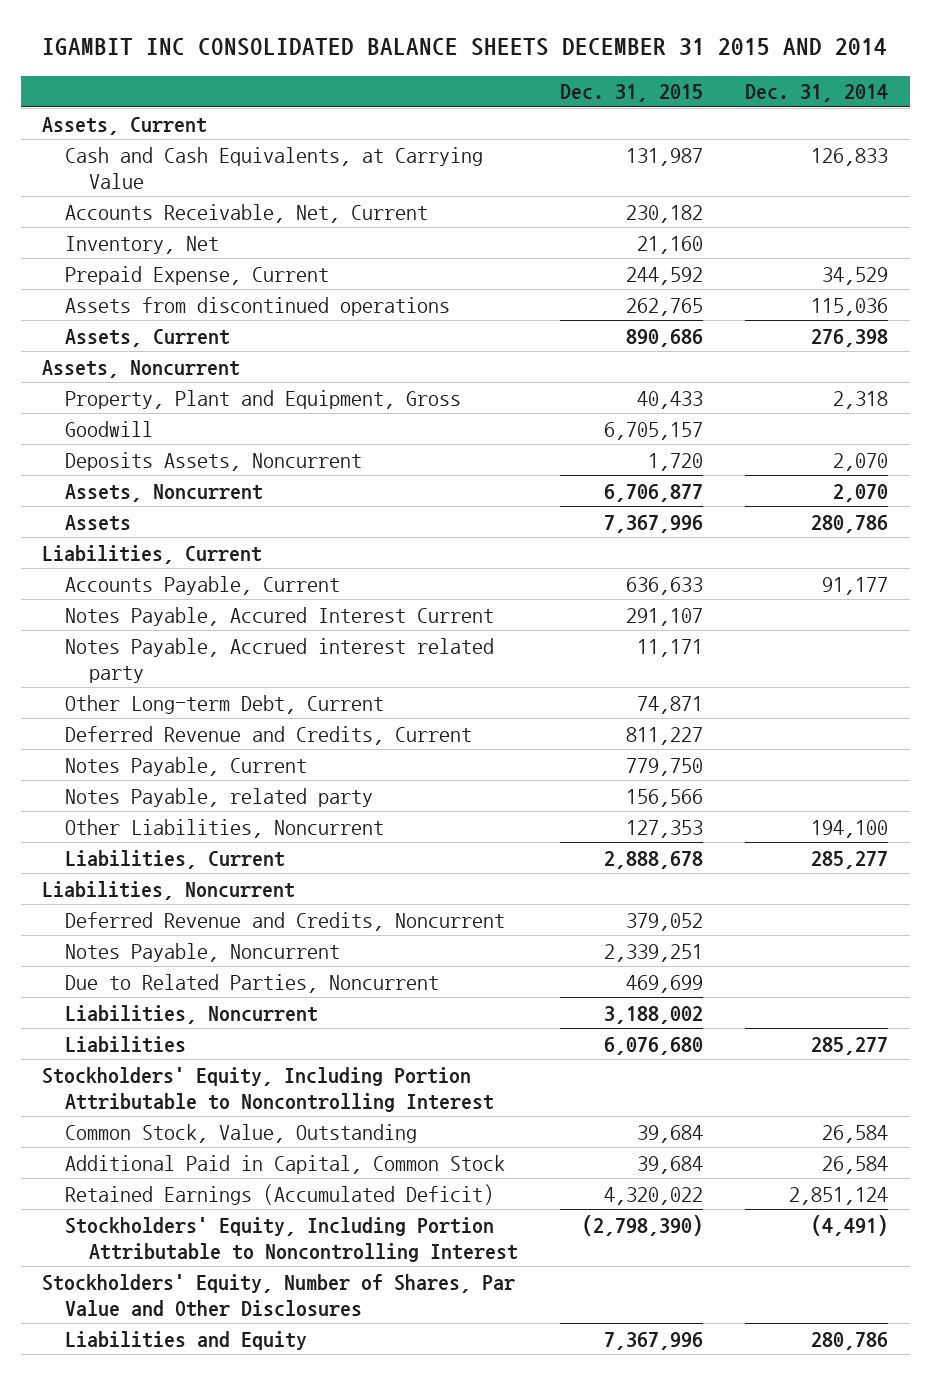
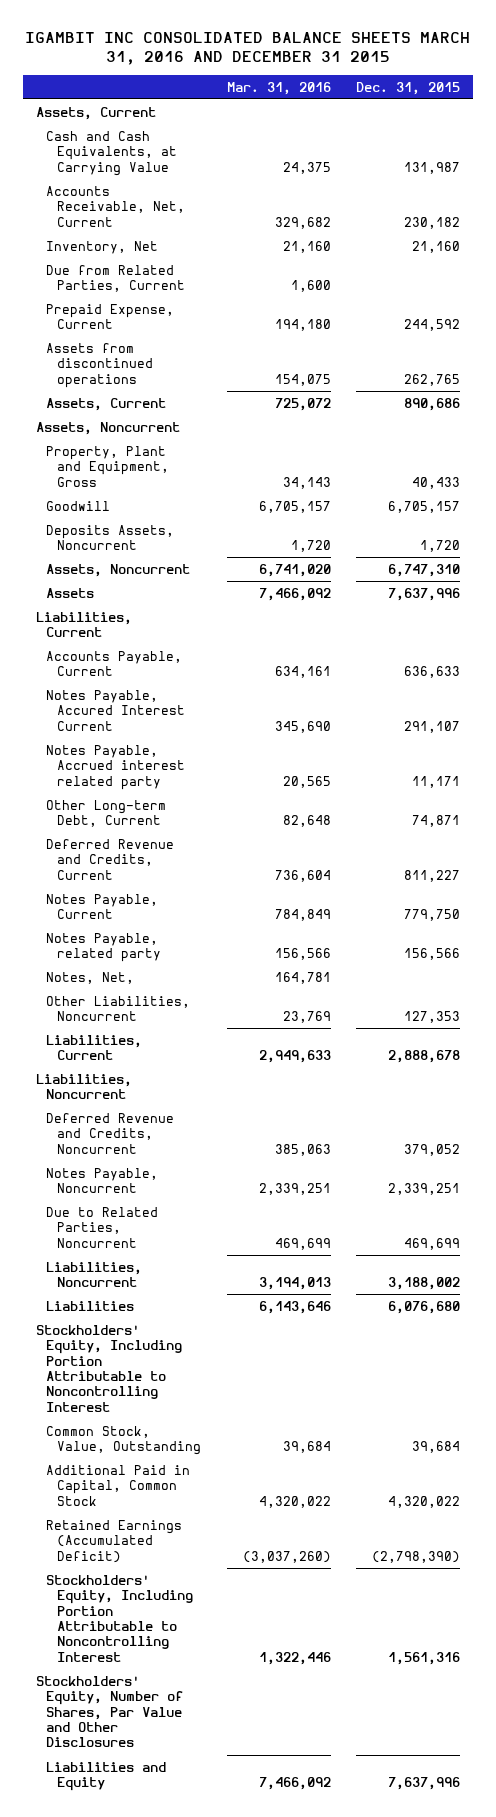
- IGAMBIT INC CONSOLIDATED BALANCE SHEETS DECEMBER 31 2015 AND 2014
+ IGAMBIT INC CONSOLIDATED BALANCE SHEETS MARCH 31, 2016 AND DECEMBER 31 2015
- | Dec. 31, 2015 | Dec. 31, 2014
+ | Mar. 31, 2016 | Dec. 31, 2015
+ Due from Related Parties, Current | 1,600 |
- Assets, Noncurrent | 6,706,877 | 2,070
- Assets | 7,367,996 | 280,786
+ Assets, Noncurrent | 6,741,020 | 6,747,310
+ Assets | 7,466,092 | 7,637,996
+ Notes, Net, | 164,781 |
- Additional Paid in Capital, Common Stock | 39,684 | 26,584
- Retained Earnings (Accumulated Deficit) | 4,320,022 | 2,851,124
- Stockholders' Equity, Including Portion Attributable to Noncontrolling Interest | (2,798,390) | (4,491)
+ Additional Paid in Capital, Common Stock | 4,320,022 | 4,320,022
+ Retained Earnings (Accumulated Deficit) | (3,037,260) | (2,798,390)
+ Stockholders' Equity, Including Portion Attributable to Noncontrolling Interest | 1,322,446 | 1,561,316
- Liabilities and Equity | 7,367,996 | 280,786
+ Liabilities and Equity | 7,466,092 | 7,637,996

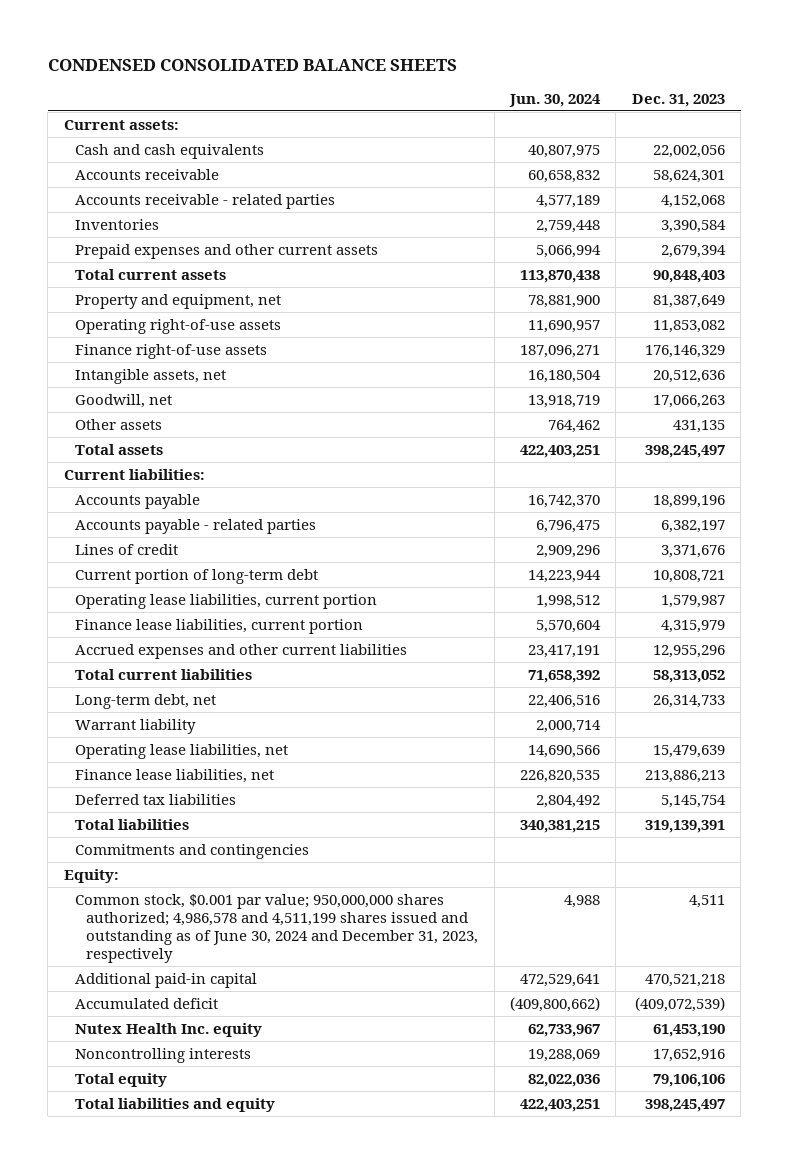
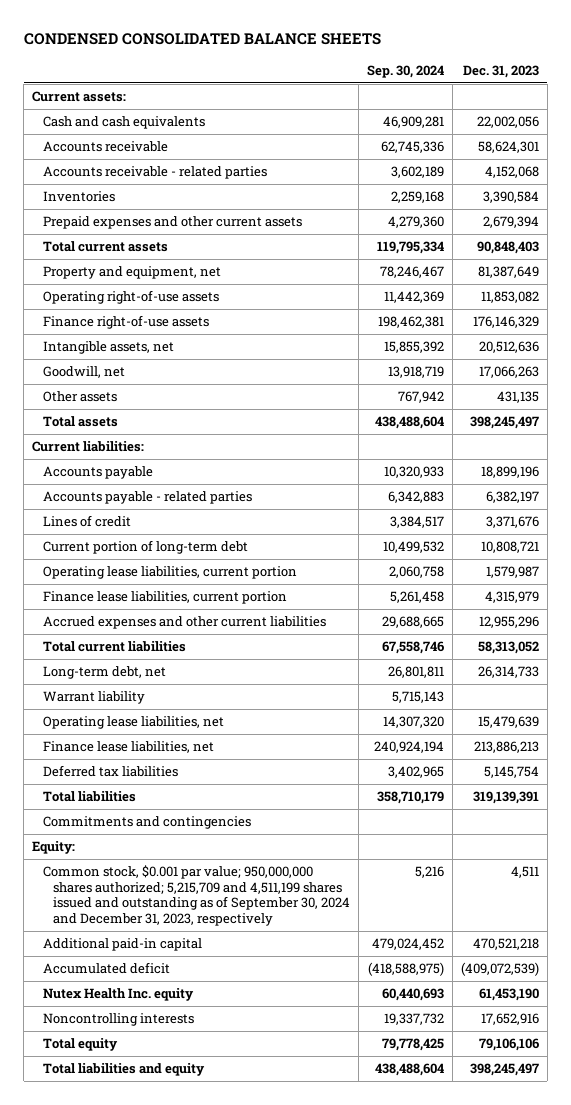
- | Jun. 30, 2024 | Dec. 31, 2023
+ | Sep. 30, 2024 | Dec. 31, 2023
- Common stock, $0.001 par value; 950,000,000 shares authorized; 4,986,578 and 4,511,199 shares issued and outstanding as of June 30, 2024 and December 31, 2023, respectively | 4,988 | 4,511
+ Common stock, $0.001 par value; 950,000,000 shares authorized; 5,215,709 and 4,511,199 shares issued and outstanding as of September 30, 2024 and December 31, 2023, respectively | 5,216 | 4,511

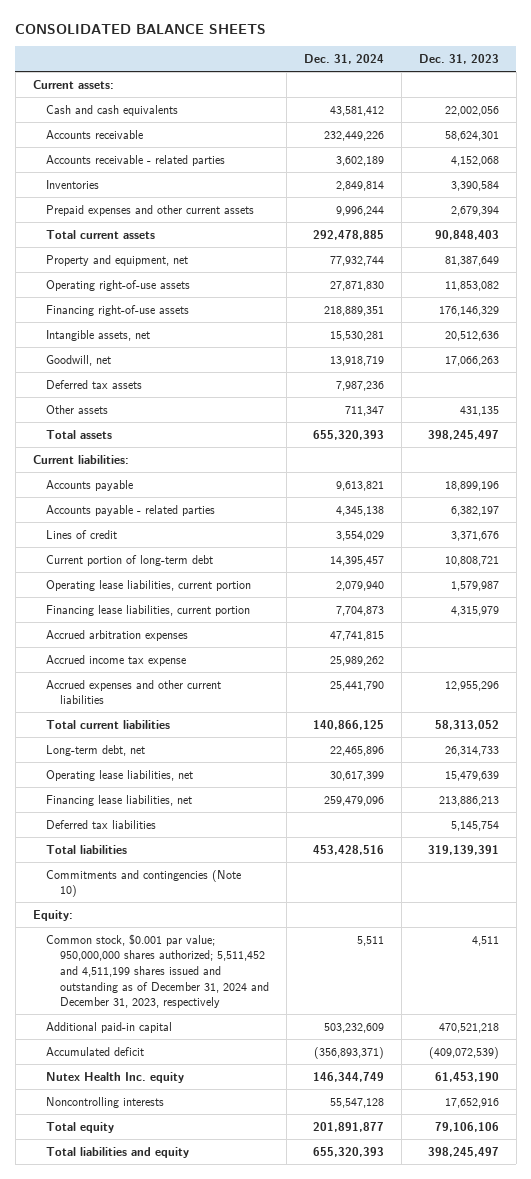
- CONDENSED CONSOLIDATED BALANCE SHEETS
+ CONSOLIDATED BALANCE SHEETS
- | Sep. 30, 2024 | Dec. 31, 2023
+ | Dec. 31, 2024 | Dec. 31, 2023
- Finance right-of-use assets | 198,462,381 | 176,146,329
+ Financing right-of-use assets | 218,889,351 | 176,146,329
+ Deferred tax assets | 7,987,236 |
- Finance lease liabilities, current portion | 5,261,458 | 4,315,979
+ Financing lease liabilities, current portion | 7,704,873 | 4,315,979
+ Accrued arbitration expenses | 47,741,815 |
+ Accrued income tax expense | 25,989,262 |
- Warrant liability | 5,715,143 |
- Finance lease liabilities, net | 240,924,194 | 213,886,213
+ Financing lease liabilities, net | 259,479,096 | 213,886,213
- Commitments and contingencies
+ Commitments and contingencies (Note 10)
- Common stock, $0.001 par value; 950,000,000 shares authorized; 5,215,709 and 4,511,199 shares issued and outstanding as of September 30, 2024 and December 31, 2023, respectively | 5,216 | 4,511
+ Common stock, $0.001 par value; 950,000,000 shares authorized; 5,511,452 and 4,511,199 shares issued and outstanding as of December 31, 2024 and December 31, 2023, respectively | 5,511 | 4,511

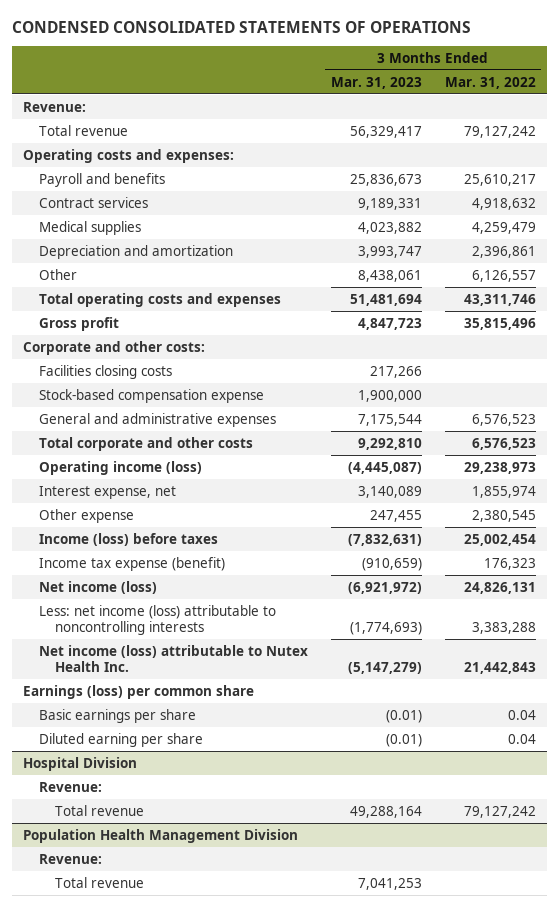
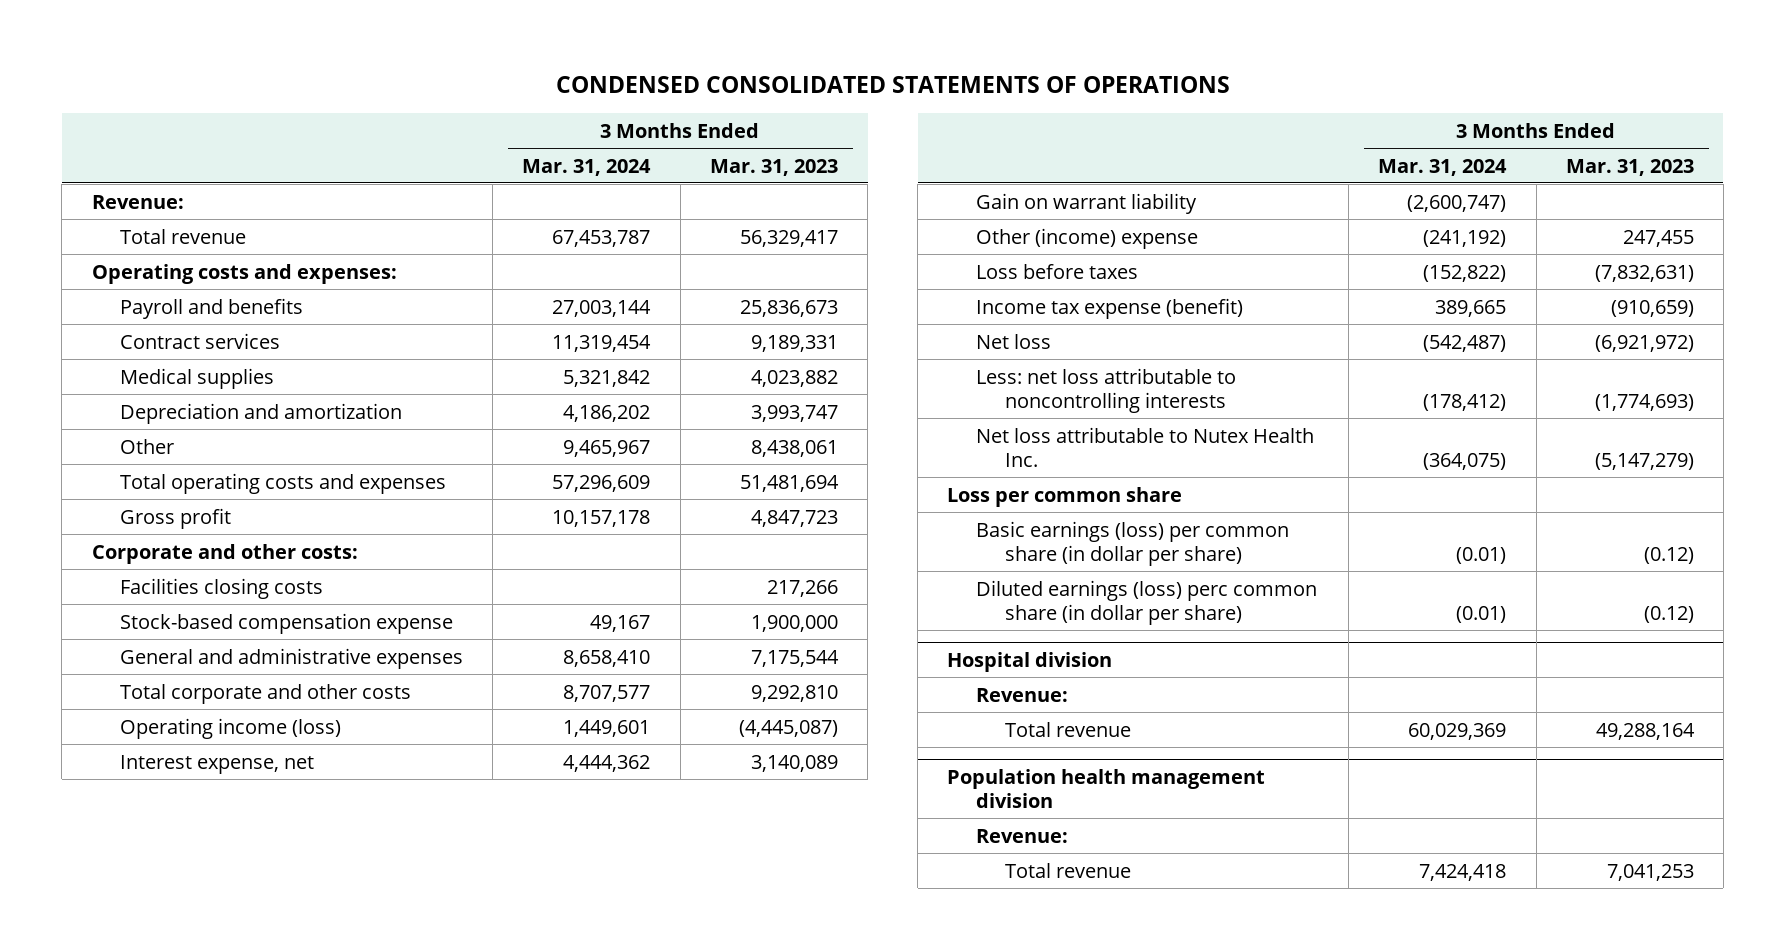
- | 3 Months Ended Mar. 31, 2023 | 3 Months Ended Mar. 31, 2022
+ | 3 Months Ended Mar. 31, 2024 | 3 Months Ended Mar. 31, 2023
- Other expense | 247,455 | 2,380,545
- Income (loss) before taxes | (7,832,631) | 25,002,454
+ Gain on warrant liability | (2,600,747) |
+ Other (income) expense | (241,192) | 247,455
+ Loss before taxes | (152,822) | (7,832,631)
- Net income (loss) | (6,921,972) | 24,826,131
- Less: net income (loss) attributable to noncontrolling interests | (1,774,693) | 3,383,288
- Net income (loss) attributable to Nutex Health Inc. | (5,147,279) | 21,442,843
- Earnings (loss) per common share
- Basic earnings per share | (0.01) | 0.04
- Diluted earning per share | (0.01) | 0.04
- Hospital Division
+ Net loss | (542,487) | (6,921,972)
+ Less: net loss attributable to noncontrolling interests | (178,412) | (1,774,693)
+ Net loss attributable to Nutex Health Inc. | (364,075) | (5,147,279)
+ Loss per common share
+ Basic earnings (loss) per common share (in dollar per share) | (0.01) | (0.12)
+ Diluted earnings (loss) perc common share (in dollar per share) | (0.01) | (0.12)
+ Hospital division
- Population Health Management Division
+ Population health management division

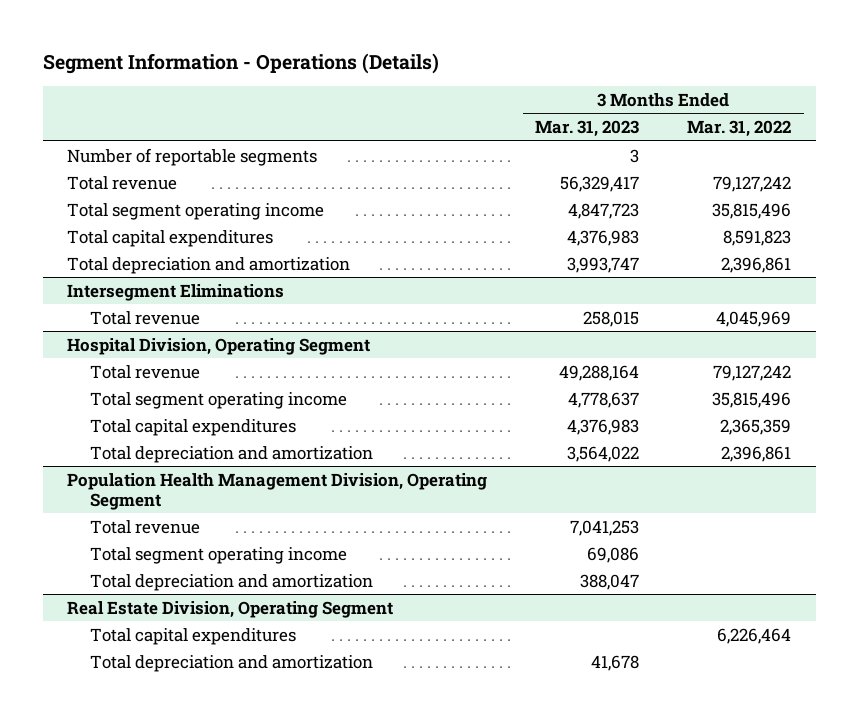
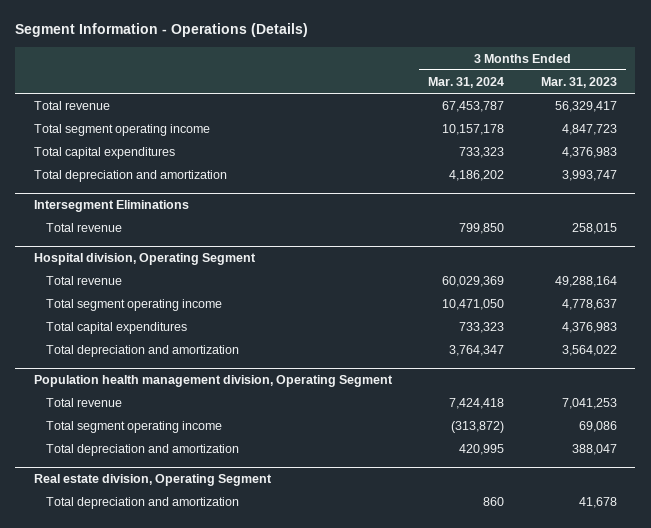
- | 3 Months Ended Mar. 31, 2023 | 3 Months Ended Mar. 31, 2022
+ | 3 Months Ended Mar. 31, 2024 | 3 Months Ended Mar. 31, 2023
- Number of reportable segments | 3 |
- Hospital Division, Operating Segment
+ Hospital division, Operating Segment
- Population Health Management Division, Operating Segment
+ Population health management division, Operating Segment
- Real Estate Division, Operating Segment
- Total capital expenditures | | 6,226,464
+ Real estate division, Operating Segment

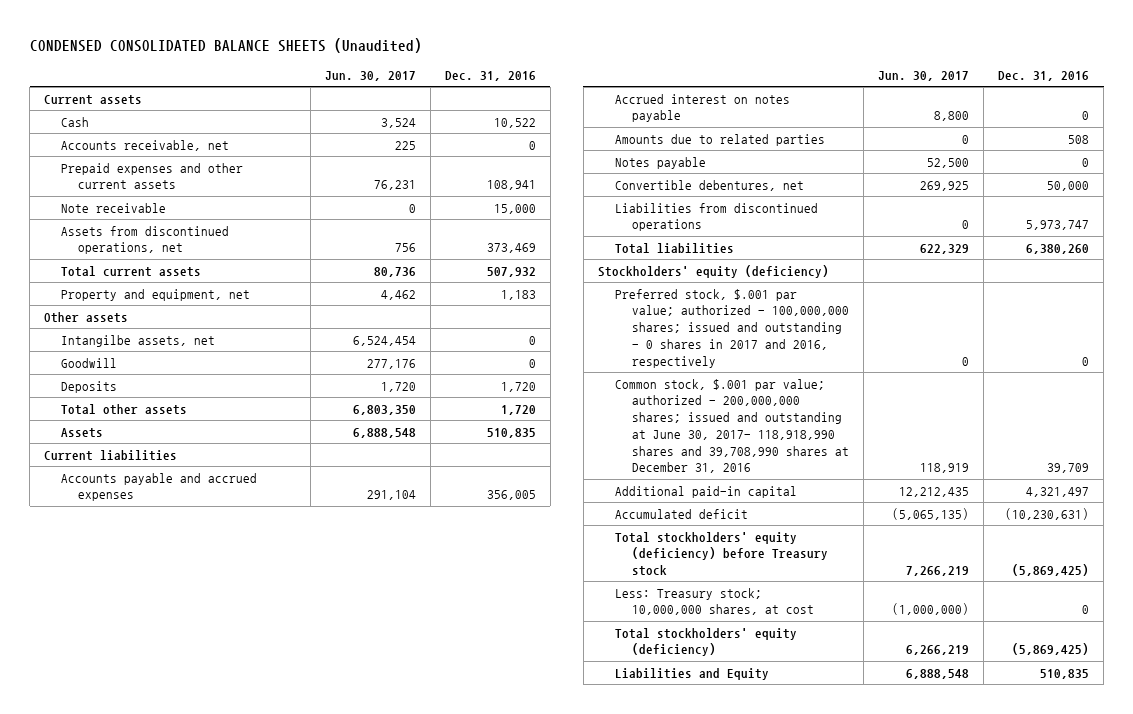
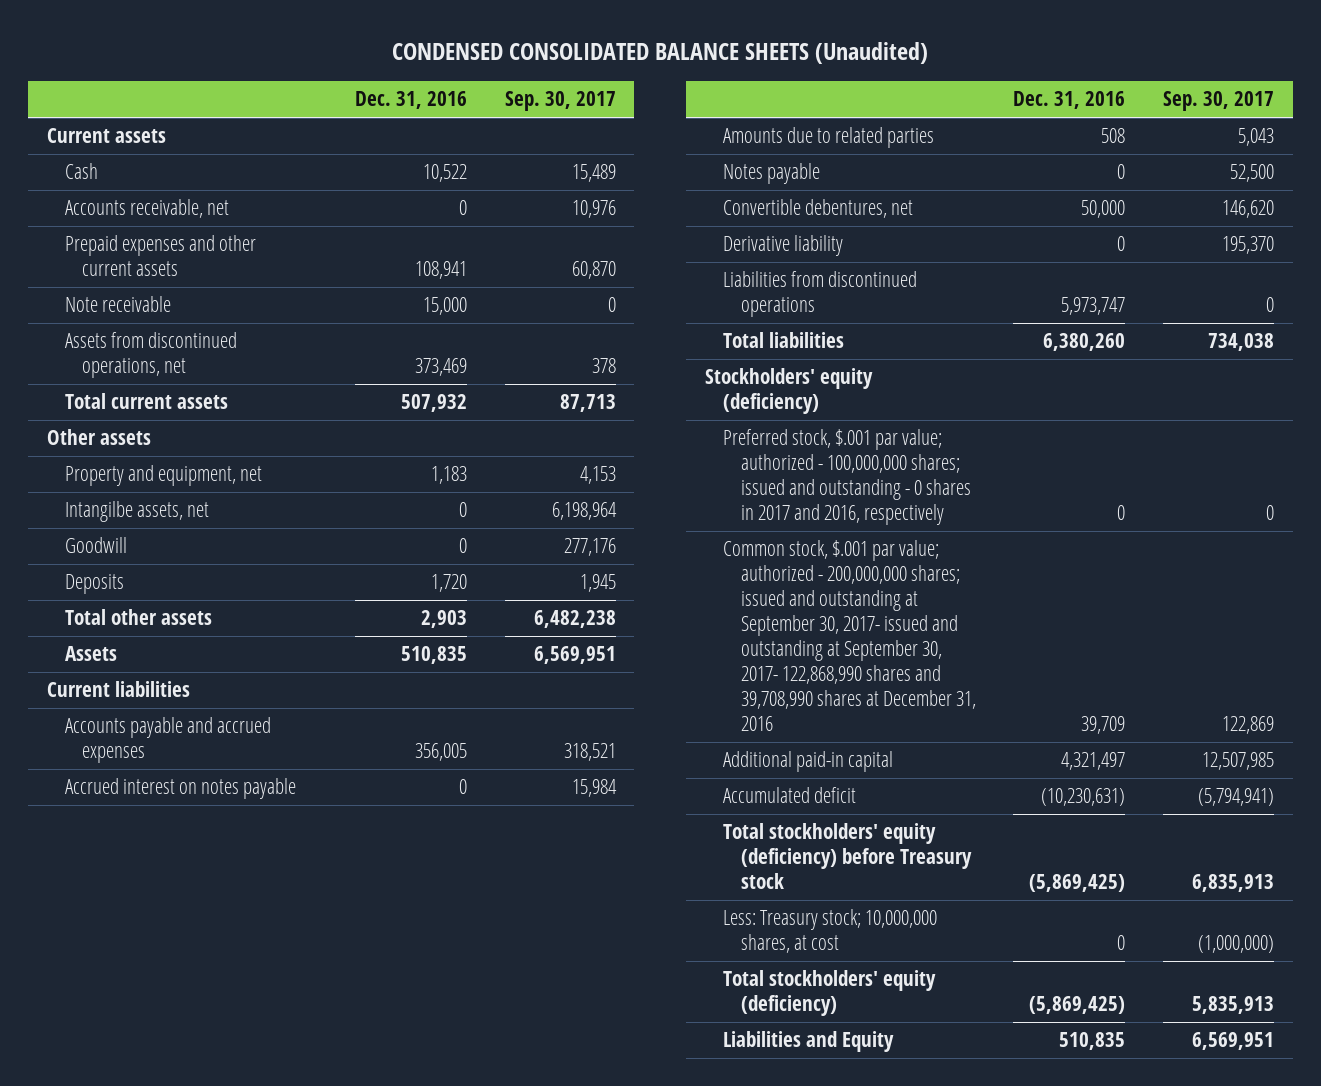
- | Jun. 30, 2017 | Dec. 31, 2016
+ | Dec. 31, 2016 | Sep. 30, 2017
moved down: Property and equipment, net | 1,183 | 4,153
- Total other assets | 6,803,350 | 1,720
+ Total other assets | 2,903 | 6,482,238
+ Derivative liability | 0 | 195,370
- Common stock, $.001 par value; authorized - 200,000,000 shares; issued and outstanding at June 30, 2017- 118,918,990 shares and 39,708,990 shares at December 31, 2016 | 118,919 | 39,709
+ Common stock, $.001 par value; authorized - 200,000,000 shares; issued and outstanding at September 30, 2017- issued and outstanding at September 30, 2017- 122,868,990 shares and 39,708,990 shares at December 31, 2016 | 39,709 | 122,869

